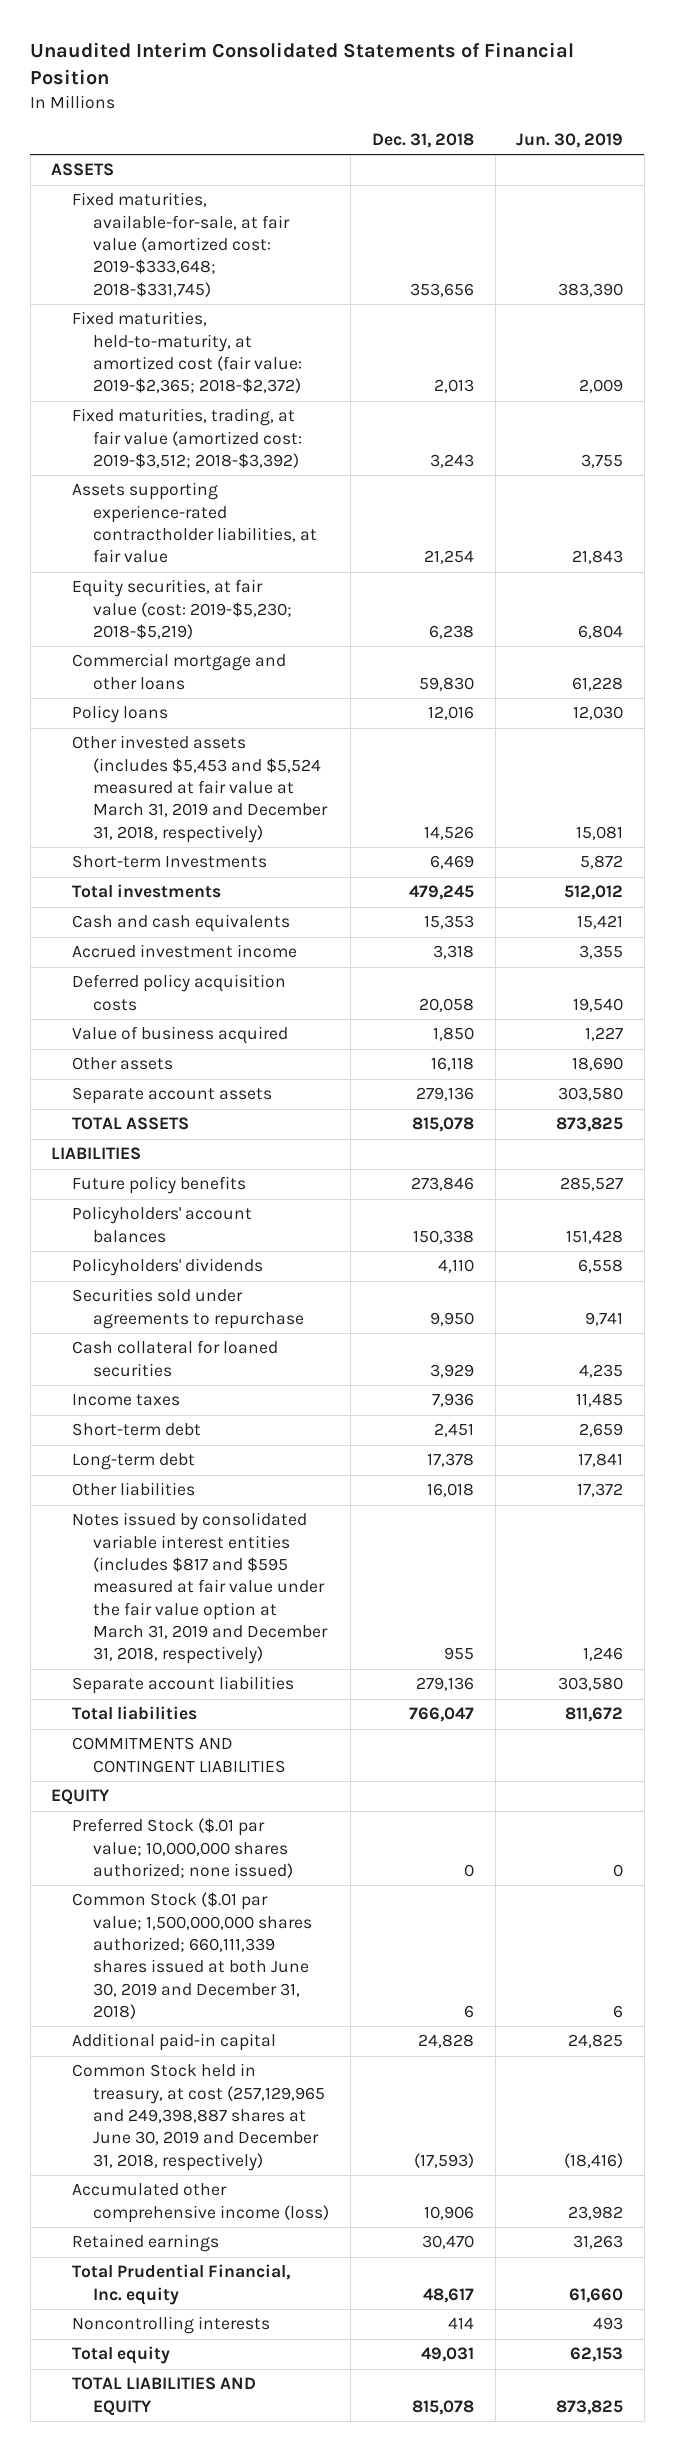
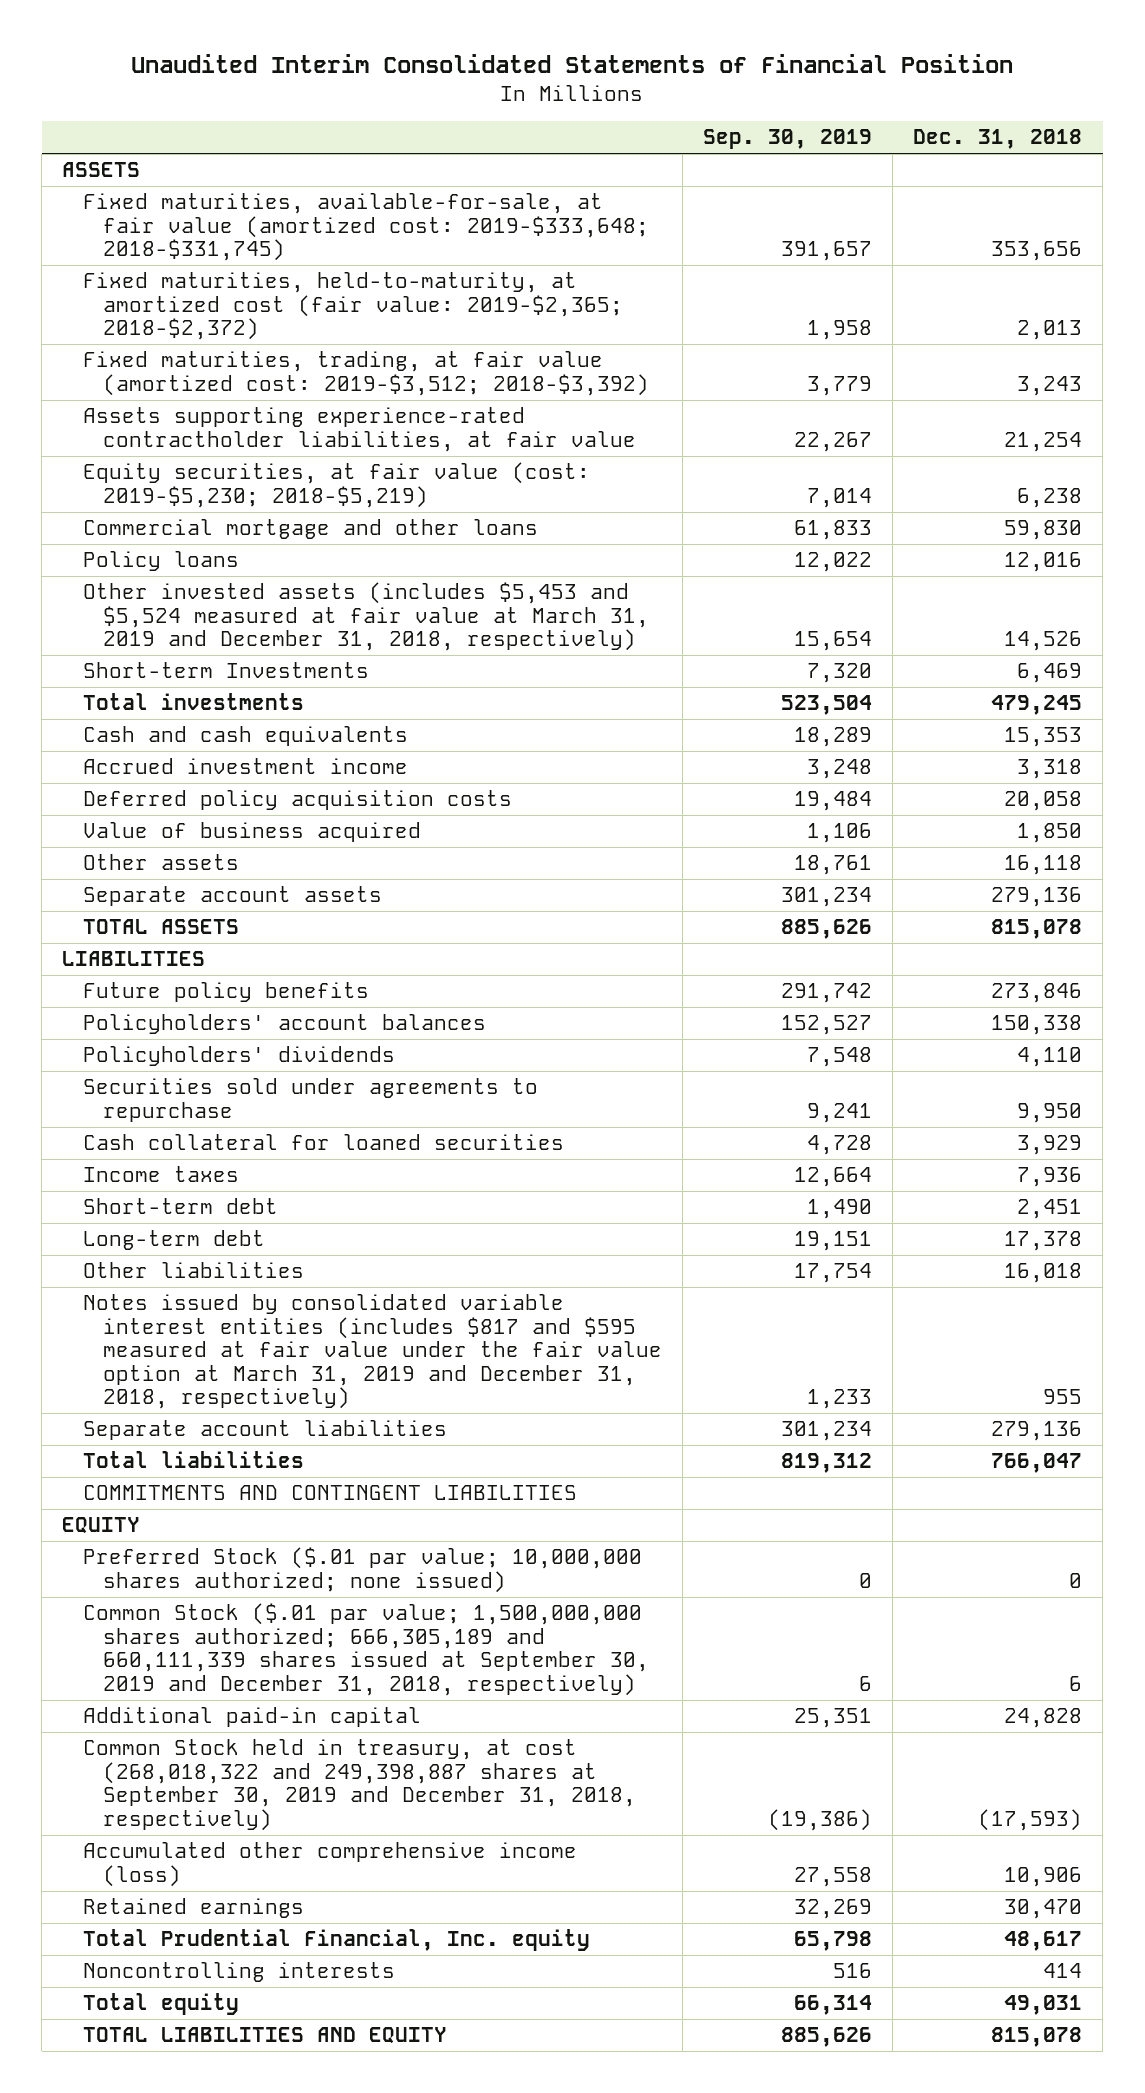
- | Dec. 31, 2018 | Jun. 30, 2019
+ | Sep. 30, 2019 | Dec. 31, 2018
- Common Stock ($.01 par value; 1,500,000,000 shares authorized; 660,111,339 shares issued at both June 30, 2019 and December 31, 2018) | 6 | 6
+ Common Stock ($.01 par value; 1,500,000,000 shares authorized; 666,305,189 and 660,111,339 shares issued at September 30, 2019 and December 31, 2018, respectively) | 6 | 6
- Common Stock held in treasury, at cost (257,129,965 and 249,398,887 shares at June 30, 2019 and December 31, 2018, respectively) | (17,593) | (18,416)
+ Common Stock held in treasury, at cost (268,018,322 and 249,398,887 shares at September 30, 2019 and December 31, 2018, respectively) | (19,386) | (17,593)

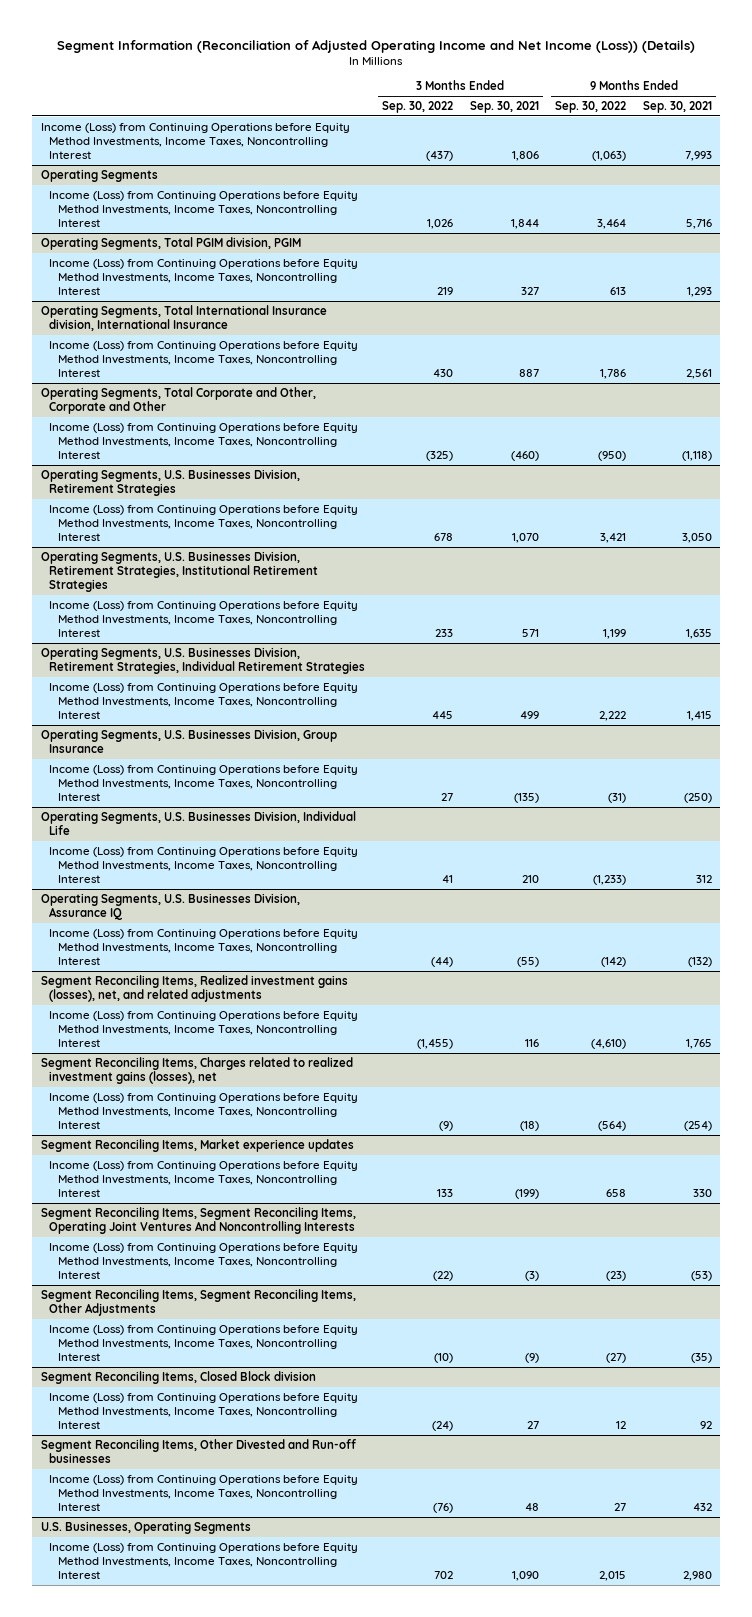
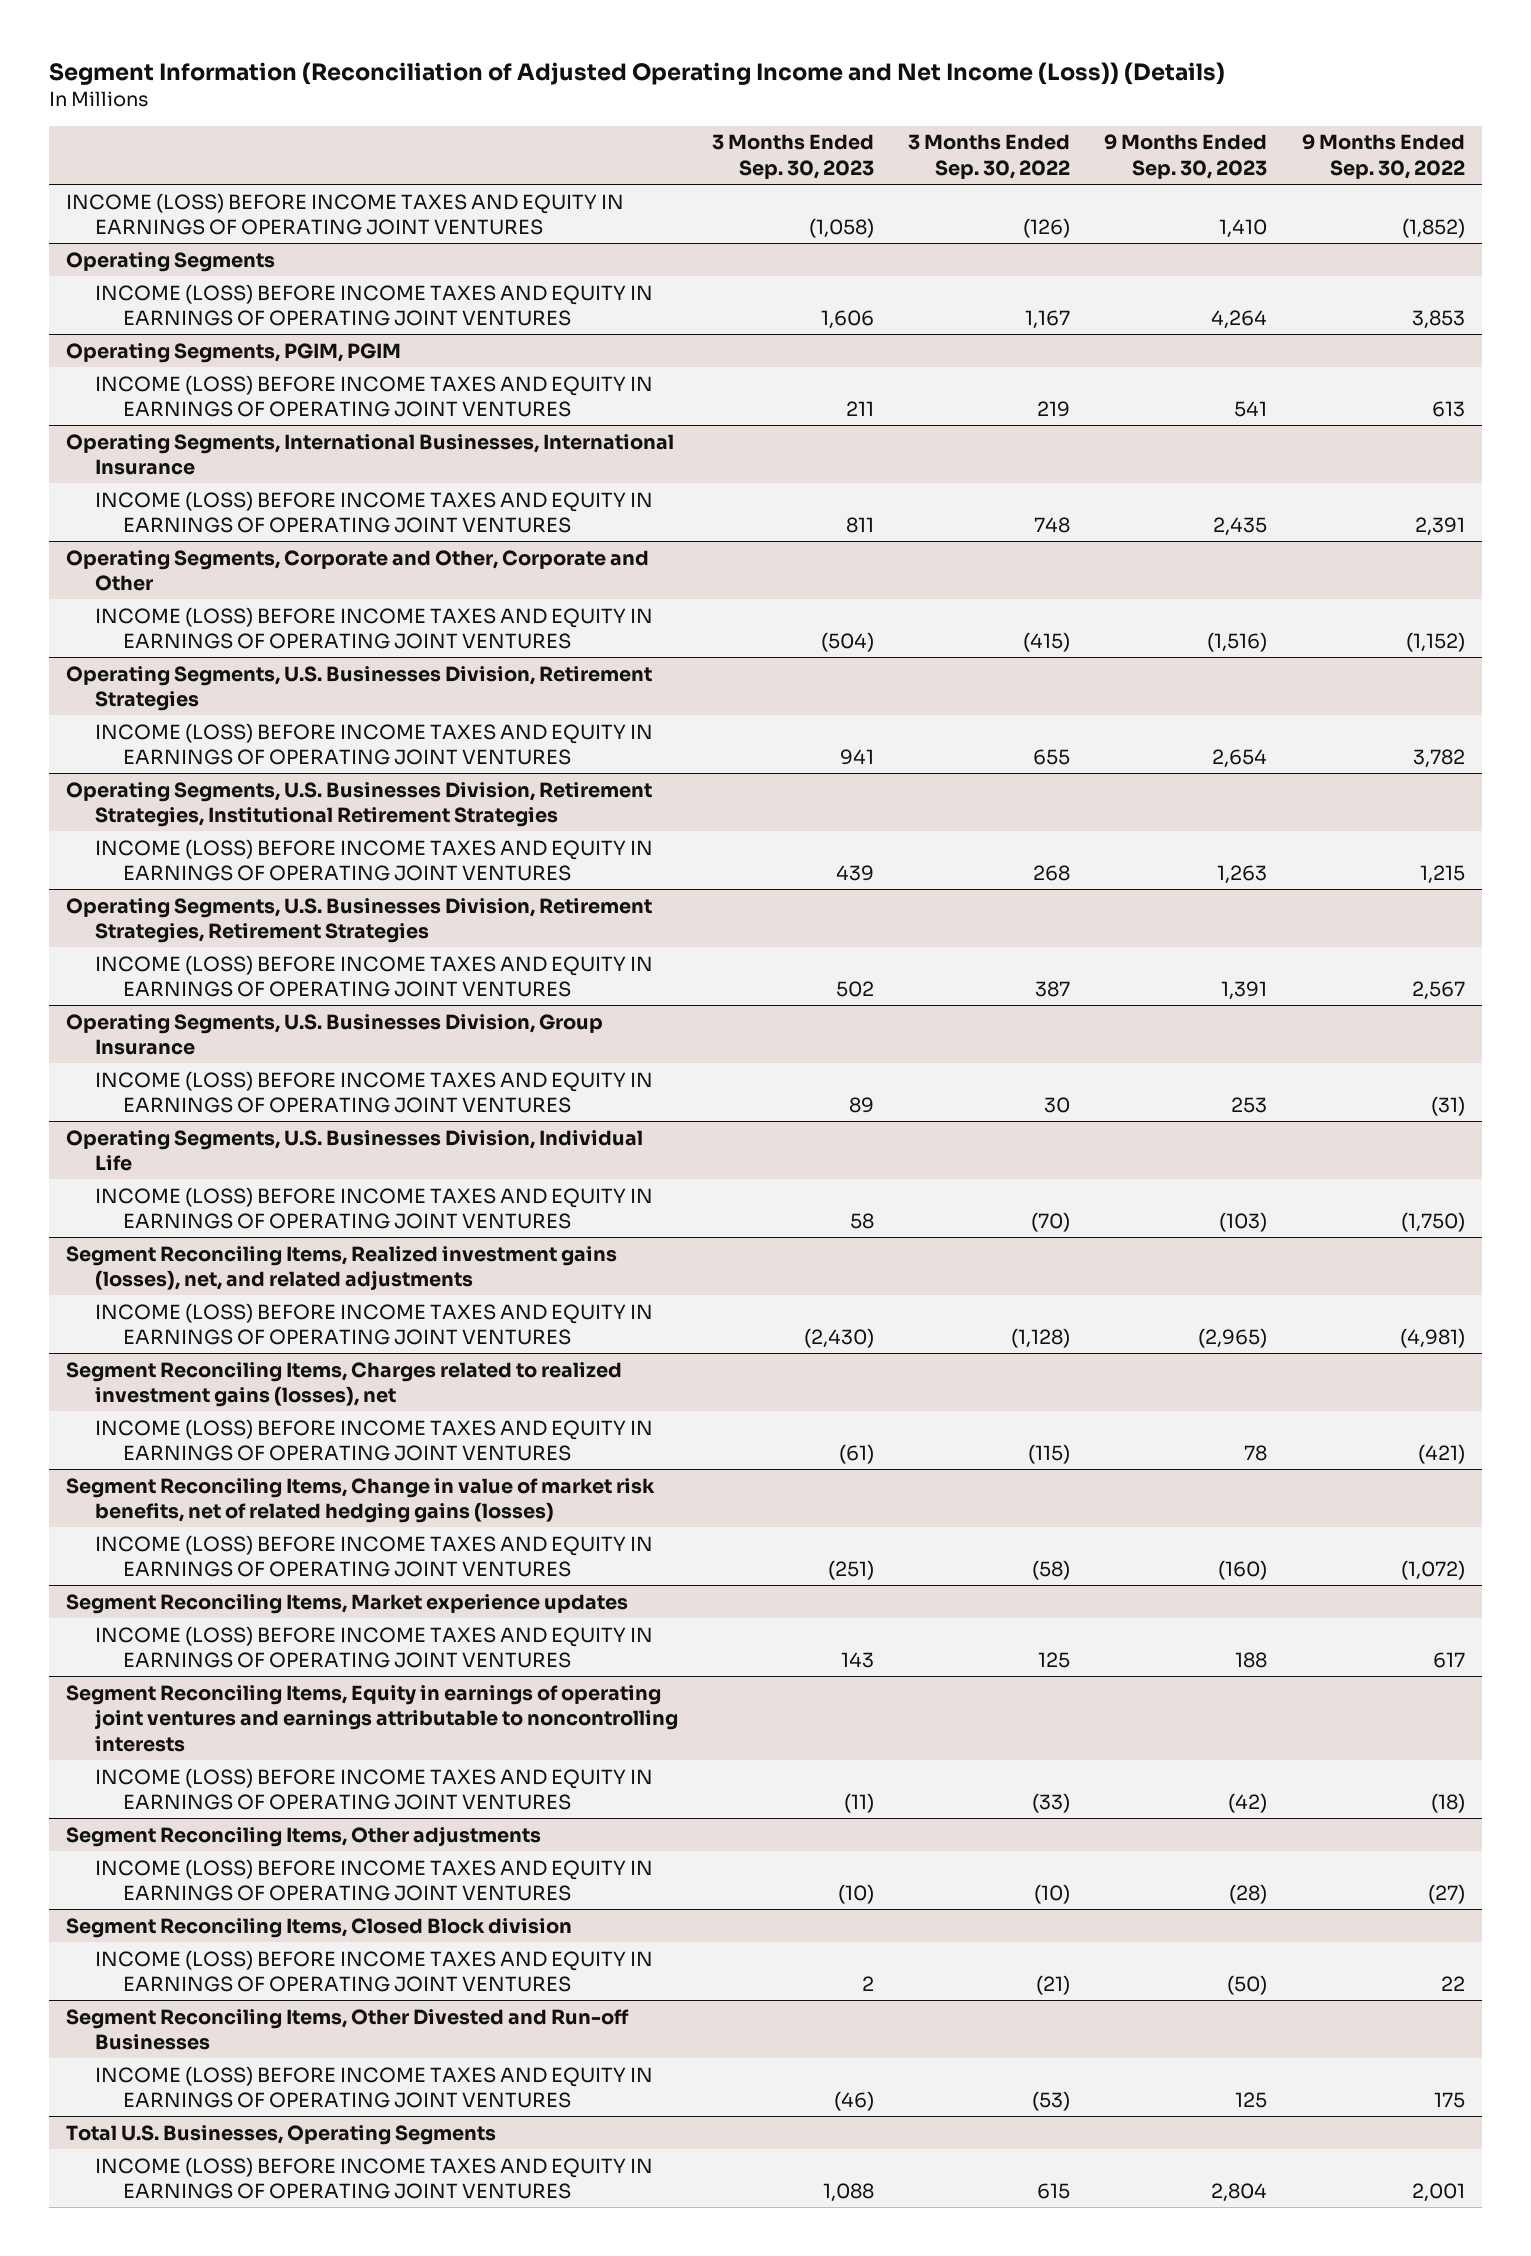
- | 3 Months Ended Sep. 30, 2022 | 3 Months Ended Sep. 30, 2021 | 9 Months Ended Sep. 30, 2022 | 9 Months Ended Sep. 30, 2021
+ | 3 Months Ended Sep. 30, 2023 | 3 Months Ended Sep. 30, 2022 | 9 Months Ended Sep. 30, 2023 | 9 Months Ended Sep. 30, 2022
- Income (Loss) from Continuing Operations before Equity Method Investments, Income Taxes, Noncontrolling Interest | (437) | 1,806 | (1,063) | 7,993
+ INCOME (LOSS) BEFORE INCOME TAXES AND EQUITY IN EARNINGS OF OPERATING JOINT VENTURES | (1,058) | (126) | 1,410 | (1,852)
@ Operating Segments
- Income (Loss) from Continuing Operations before Equity Method Investments, Income Taxes, Noncontrolling Interest | 1,026 | 1,844 | 3,464 | 5,716
- Operating Segments, Total PGIM division, PGIM
- Income (Loss) from Continuing Operations before Equity Method Investments, Income Taxes, Noncontrolling Interest | 219 | 327 | 613 | 1,293
- Operating Segments, Total International Insurance division, International Insurance
- Income (Loss) from Continuing Operations before Equity Method Investments, Income Taxes, Noncontrolling Interest | 430 | 887 | 1,786 | 2,561
- Operating Segments, Total Corporate and Other, Corporate and Other
- Income (Loss) from Continuing Operations before Equity Method Investments, Income Taxes, Noncontrolling Interest | (325) | (460) | (950) | (1,118)
@ Operating Segments
+ INCOME (LOSS) BEFORE INCOME TAXES AND EQUITY IN EARNINGS OF OPERATING JOINT VENTURES | 1,606 | 1,167 | 4,264 | 3,853
+ Operating Segments, PGIM, PGIM
+ INCOME (LOSS) BEFORE INCOME TAXES AND EQUITY IN EARNINGS OF OPERATING JOINT VENTURES | 211 | 219 | 541 | 613
+ Operating Segments, International Businesses, International Insurance
+ INCOME (LOSS) BEFORE INCOME TAXES AND EQUITY IN EARNINGS OF OPERATING JOINT VENTURES | 811 | 748 | 2,435 | 2,391
+ Operating Segments, Corporate and Other, Corporate and Other
+ INCOME (LOSS) BEFORE INCOME TAXES AND EQUITY IN EARNINGS OF OPERATING JOINT VENTURES | (504) | (415) | (1,516) | (1,152)
@ Operating Segments, U.S. Businesses Division, Retirement Strategies
- Income (Loss) from Continuing Operations before Equity Method Investments, Income Taxes, Noncontrolling Interest | 678 | 1,070 | 3,421 | 3,050
+ INCOME (LOSS) BEFORE INCOME TAXES AND EQUITY IN EARNINGS OF OPERATING JOINT VENTURES | 941 | 655 | 2,654 | 3,782
@ Operating Segments, U.S. Businesses Division, Retirement Strategies, Institutional Retirement Strategies
- Income (Loss) from Continuing Operations before Equity Method Investments, Income Taxes, Noncontrolling Interest | 233 | 571 | 1,199 | 1,635
- Operating Segments, U.S. Businesses Division, Retirement Strategies, Individual Retirement Strategies
- Income (Loss) from Continuing Operations before Equity Method Investments, Income Taxes, Noncontrolling Interest | 445 | 499 | 2,222 | 1,415
@ Operating Segments, U.S. Businesses Division, Retirement Strategies, Institutional Retirement Strategies
+ INCOME (LOSS) BEFORE INCOME TAXES AND EQUITY IN EARNINGS OF OPERATING JOINT VENTURES | 439 | 268 | 1,263 | 1,215
+ Operating Segments, U.S. Businesses Division, Retirement Strategies, Retirement Strategies
+ INCOME (LOSS) BEFORE INCOME TAXES AND EQUITY IN EARNINGS OF OPERATING JOINT VENTURES | 502 | 387 | 1,391 | 2,567
@ Operating Segments, U.S. Businesses Division, Group Insurance
- Income (Loss) from Continuing Operations before Equity Method Investments, Income Taxes, Noncontrolling Interest | 27 | (135) | (31) | (250)
+ INCOME (LOSS) BEFORE INCOME TAXES AND EQUITY IN EARNINGS OF OPERATING JOINT VENTURES | 89 | 30 | 253 | (31)
@ Operating Segments, U.S. Businesses Division, Individual Life
- Income (Loss) from Continuing Operations before Equity Method Investments, Income Taxes, Noncontrolling Interest | 41 | 210 | (1,233) | 312
- Operating Segments, U.S. Businesses Division, Assurance IQ
- Income (Loss) from Continuing Operations before Equity Method Investments, Income Taxes, Noncontrolling Interest | (44) | (55) | (142) | (132)
@ Operating Segments, U.S. Businesses Division, Individual Life
+ INCOME (LOSS) BEFORE INCOME TAXES AND EQUITY IN EARNINGS OF OPERATING JOINT VENTURES | 58 | (70) | (103) | (1,750)
@ Segment Reconciling Items, Realized investment gains (losses), net, and related adjustments
- Income (Loss) from Continuing Operations before Equity Method Investments, Income Taxes, Noncontrolling Interest | (1,455) | 116 | (4,610) | 1,765
+ INCOME (LOSS) BEFORE INCOME TAXES AND EQUITY IN EARNINGS OF OPERATING JOINT VENTURES | (2,430) | (1,128) | (2,965) | (4,981)
@ Segment Reconciling Items, Charges related to realized investment gains (losses), net
- Income (Loss) from Continuing Operations before Equity Method Investments, Income Taxes, Noncontrolling Interest | (9) | (18) | (564) | (254)
+ INCOME (LOSS) BEFORE INCOME TAXES AND EQUITY IN EARNINGS OF OPERATING JOINT VENTURES | (61) | (115) | 78 | (421)
+ Segment Reconciling Items, Change in value of market risk benefits, net of related hedging gains (losses)
+ INCOME (LOSS) BEFORE INCOME TAXES AND EQUITY IN EARNINGS OF OPERATING JOINT VENTURES | (251) | (58) | (160) | (1,072)
@ Segment Reconciling Items, Market experience updates
- Income (Loss) from Continuing Operations before Equity Method Investments, Income Taxes, Noncontrolling Interest | 133 | (199) | 658 | 330
- Segment Reconciling Items, Segment Reconciling Items, Operating Joint Ventures And Noncontrolling Interests
- Income (Loss) from Continuing Operations before Equity Method Investments, Income Taxes, Noncontrolling Interest | (22) | (3) | (23) | (53)
- Segment Reconciling Items, Segment Reconciling Items, Other Adjustments
- Income (Loss) from Continuing Operations before Equity Method Investments, Income Taxes, Noncontrolling Interest | (10) | (9) | (27) | (35)
@ Segment Reconciling Items, Market experience updates
+ INCOME (LOSS) BEFORE INCOME TAXES AND EQUITY IN EARNINGS OF OPERATING JOINT VENTURES | 143 | 125 | 188 | 617
+ Segment Reconciling Items, Equity in earnings of operating joint ventures and earnings attributable to noncontrolling interests
+ INCOME (LOSS) BEFORE INCOME TAXES AND EQUITY IN EARNINGS OF OPERATING JOINT VENTURES | (11) | (33) | (42) | (18)
+ Segment Reconciling Items, Other adjustments
+ INCOME (LOSS) BEFORE INCOME TAXES AND EQUITY IN EARNINGS OF OPERATING JOINT VENTURES | (10) | (10) | (28) | (27)
@ Segment Reconciling Items, Closed Block division
- Income (Loss) from Continuing Operations before Equity Method Investments, Income Taxes, Noncontrolling Interest | (24) | 27 | 12 | 92
- Segment Reconciling Items, Other Divested and Run-off businesses
- Income (Loss) from Continuing Operations before Equity Method Investments, Income Taxes, Noncontrolling Interest | (76) | 48 | 27 | 432
- U.S. Businesses, Operating Segments
- Income (Loss) from Continuing Operations before Equity Method Investments, Income Taxes, Noncontrolling Interest | 702 | 1,090 | 2,015 | 2,980
@ Segment Reconciling Items, Closed Block division
+ INCOME (LOSS) BEFORE INCOME TAXES AND EQUITY IN EARNINGS OF OPERATING JOINT VENTURES | 2 | (21) | (50) | 22
+ Segment Reconciling Items, Other Divested and Run-off Businesses
+ INCOME (LOSS) BEFORE INCOME TAXES AND EQUITY IN EARNINGS OF OPERATING JOINT VENTURES | (46) | (53) | 125 | 175
+ Total U.S. Businesses, Operating Segments
+ INCOME (LOSS) BEFORE INCOME TAXES AND EQUITY IN EARNINGS OF OPERATING JOINT VENTURES | 1,088 | 615 | 2,804 | 2,001

